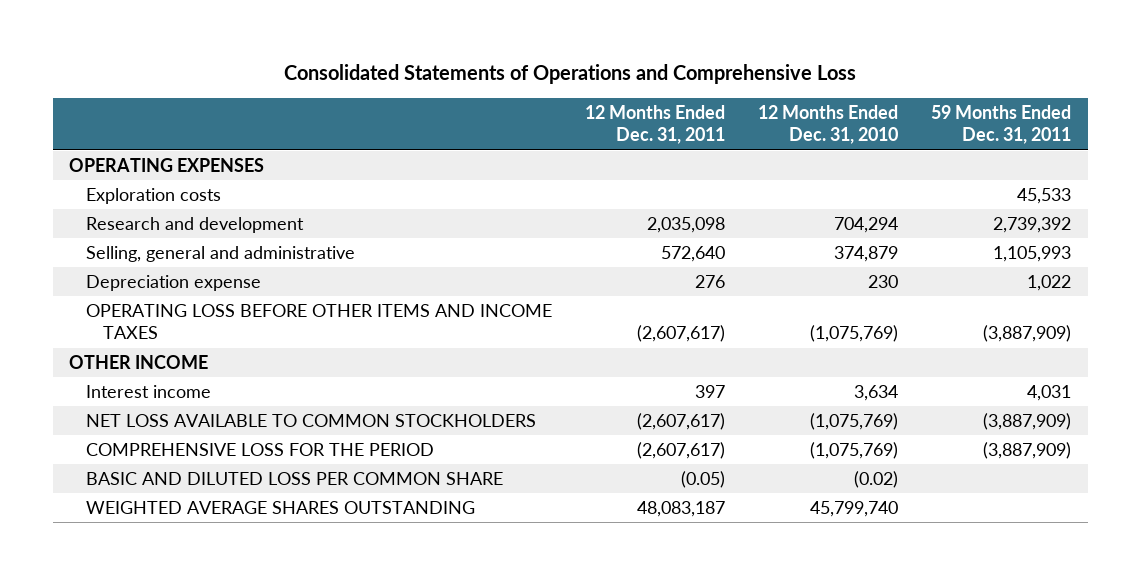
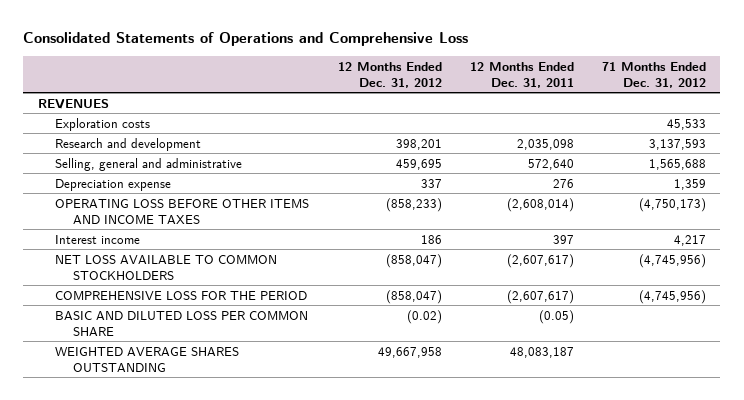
- | 12 Months Ended Dec. 31, 2011 | 12 Months Ended Dec. 31, 2010 | 59 Months Ended Dec. 31, 2011
+ | 12 Months Ended Dec. 31, 2012 | 12 Months Ended Dec. 31, 2011 | 71 Months Ended Dec. 31, 2012
- OPERATING EXPENSES
+ REVENUES
- OPERATING LOSS BEFORE OTHER ITEMS AND INCOME TAXES | (2,607,617) | (1,075,769) | (3,887,909)
- OTHER INCOME
+ OPERATING LOSS BEFORE OTHER ITEMS AND INCOME TAXES | (858,233) | (2,608,014) | (4,750,173)

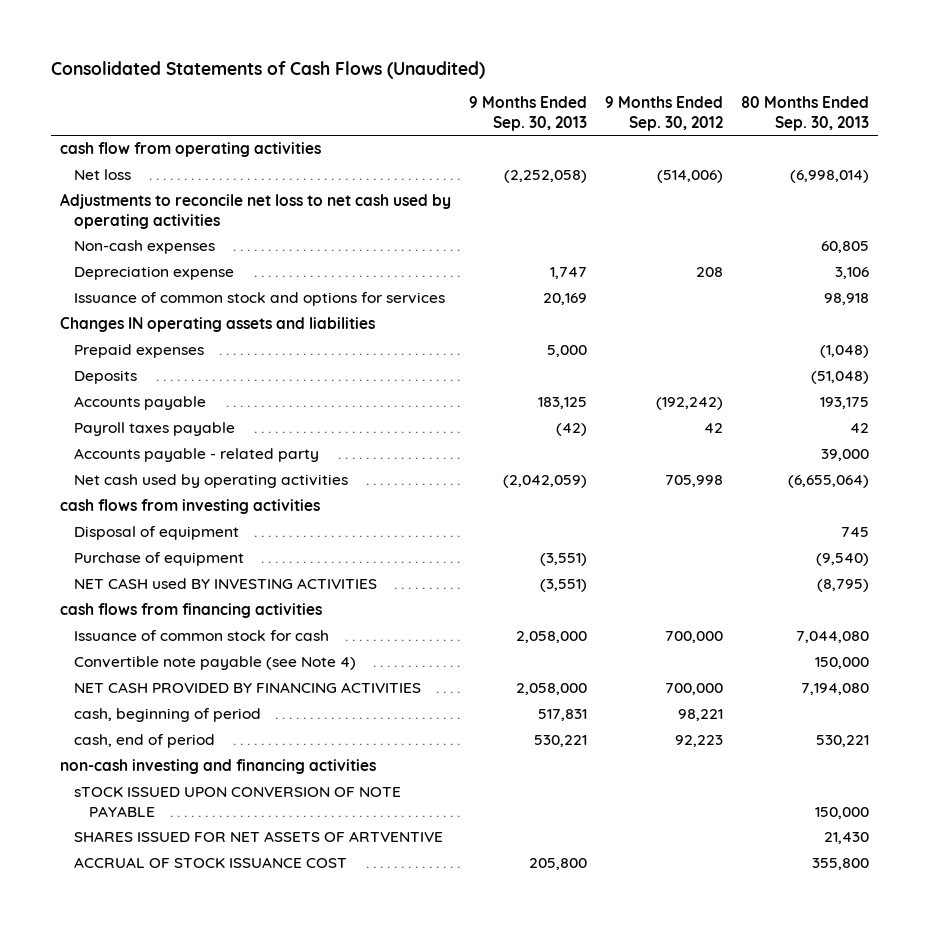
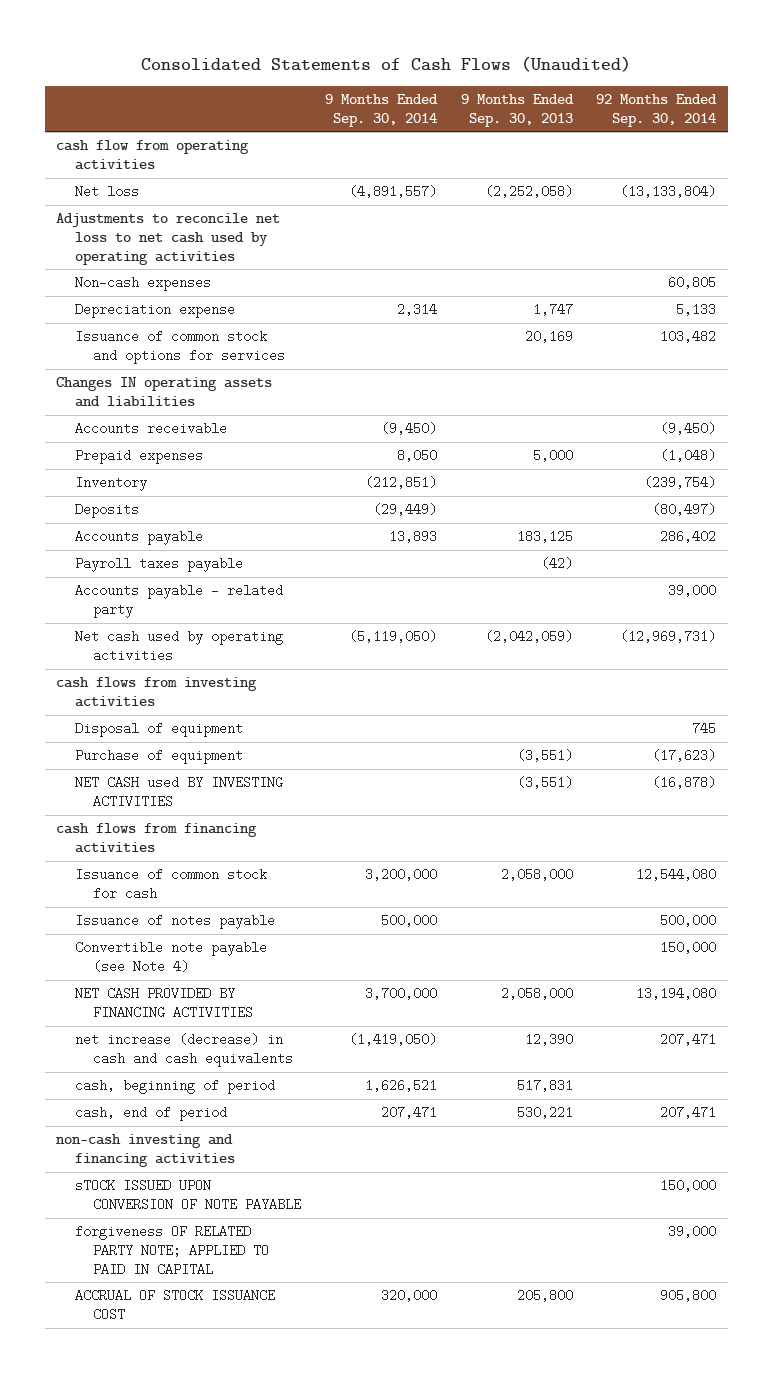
- | 9 Months Ended Sep. 30, 2013 | 9 Months Ended Sep. 30, 2012 | 80 Months Ended Sep. 30, 2013
+ | 9 Months Ended Sep. 30, 2014 | 9 Months Ended Sep. 30, 2013 | 92 Months Ended Sep. 30, 2014
+ Accounts receivable | (9,450) | | (9,450)
+ Inventory | (212,851) | | (239,754)
+ Issuance of notes payable | 500,000 | | 500,000
+ net increase (decrease) in cash and cash equivalents | (1,419,050) | 12,390 | 207,471
- SHARES ISSUED FOR NET ASSETS OF ARTVENTIVE | | | 21,430
+ forgiveness OF RELATED PARTY NOTE; APPLIED TO PAID IN CAPITAL | | | 39,000

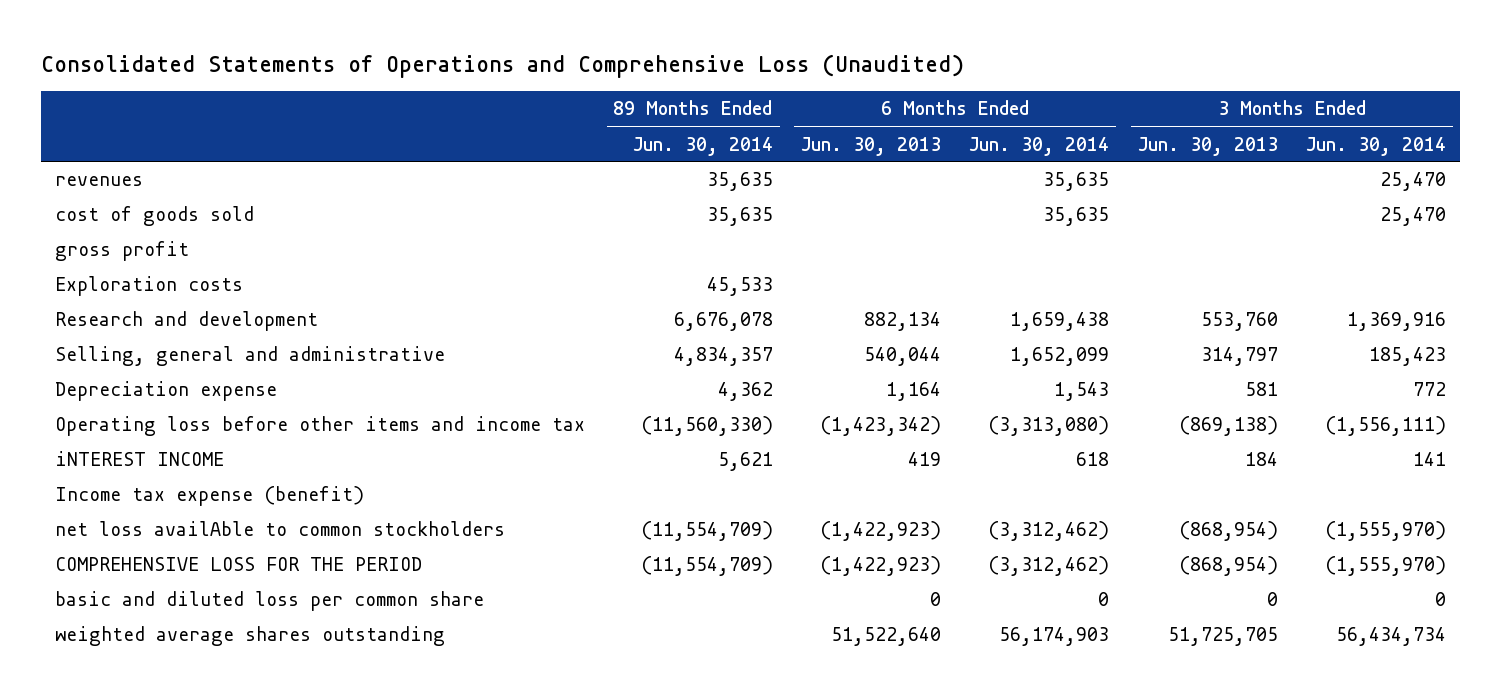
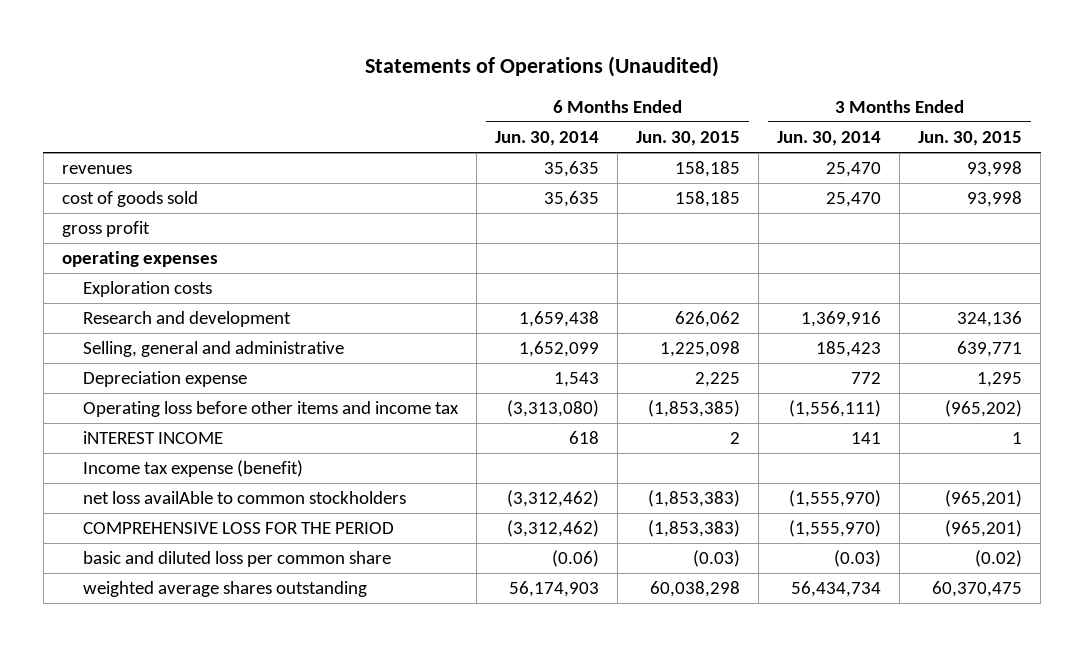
- Consolidated Statements of Operations and Comprehensive Loss (Unaudited)
+ Statements of Operations (Unaudited)
- | 89 Months Ended Jun. 30, 2014 | 6 Months Ended Jun. 30, 2013 | 6 Months Ended Jun. 30, 2014 | 3 Months Ended Jun. 30, 2013 | 3 Months Ended Jun. 30, 2014
+ | 6 Months Ended Jun. 30, 2014 | 6 Months Ended Jun. 30, 2015 | 3 Months Ended Jun. 30, 2014 | 3 Months Ended Jun. 30, 2015
+ operating expenses
- basic and diluted loss per common share | | 0 | 0 | 0 | 0
+ basic and diluted loss per common share | (0.06) | (0.03) | (0.03) | (0.02)

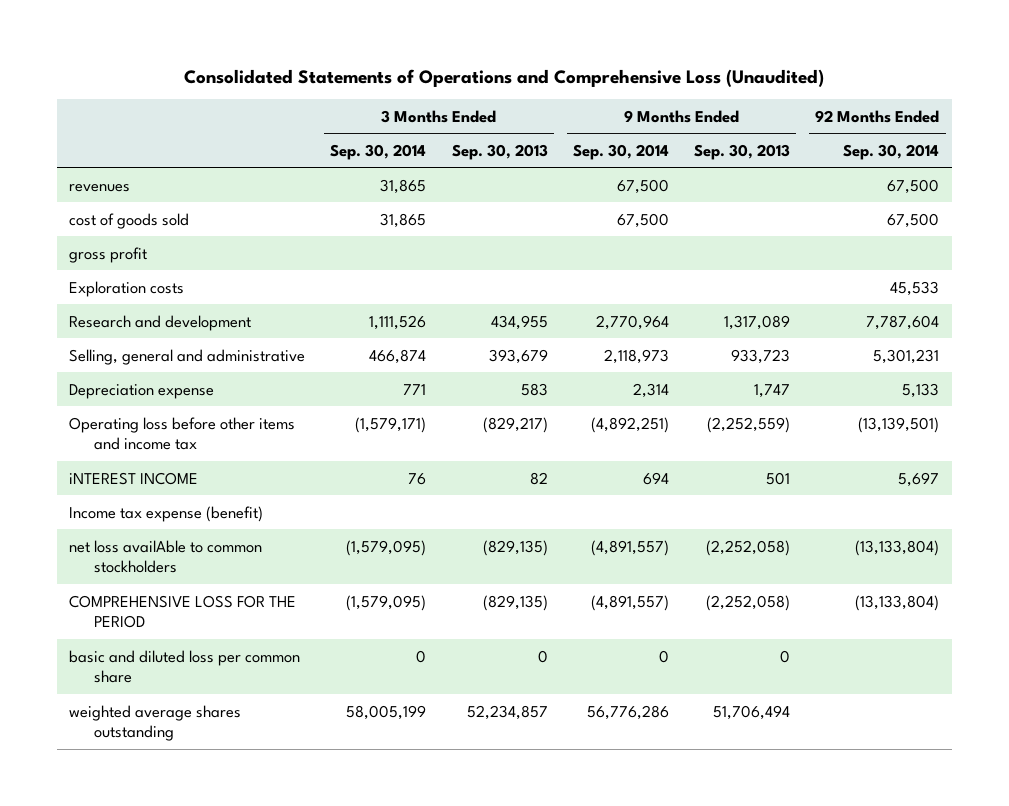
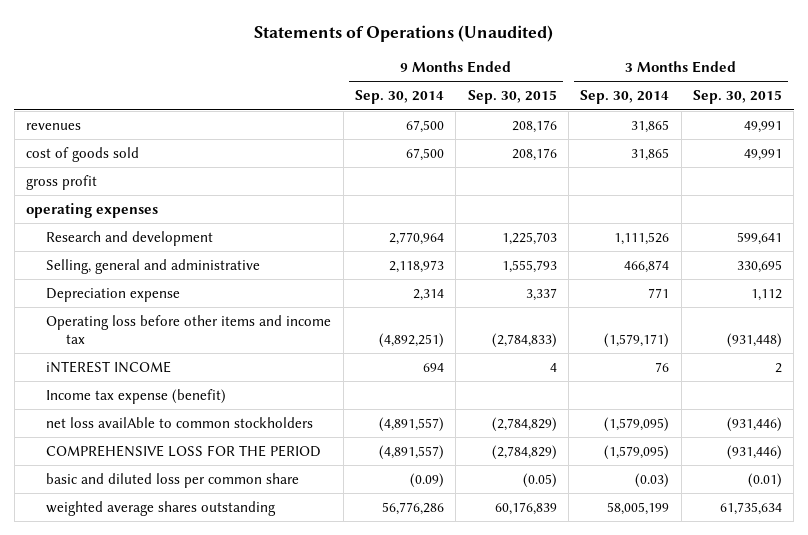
- Consolidated Statements of Operations and Comprehensive Loss (Unaudited)
+ Statements of Operations (Unaudited)
- | 3 Months Ended Sep. 30, 2014 | 3 Months Ended Sep. 30, 2013 | 9 Months Ended Sep. 30, 2014 | 9 Months Ended Sep. 30, 2013 | 92 Months Ended Sep. 30, 2014
+ | 9 Months Ended Sep. 30, 2014 | 9 Months Ended Sep. 30, 2015 | 3 Months Ended Sep. 30, 2014 | 3 Months Ended Sep. 30, 2015
- Exploration costs | | | | | 45,533
+ operating expenses
- basic and diluted loss per common share | 0 | 0 | 0 | 0 |
+ basic and diluted loss per common share | (0.09) | (0.05) | (0.03) | (0.01)

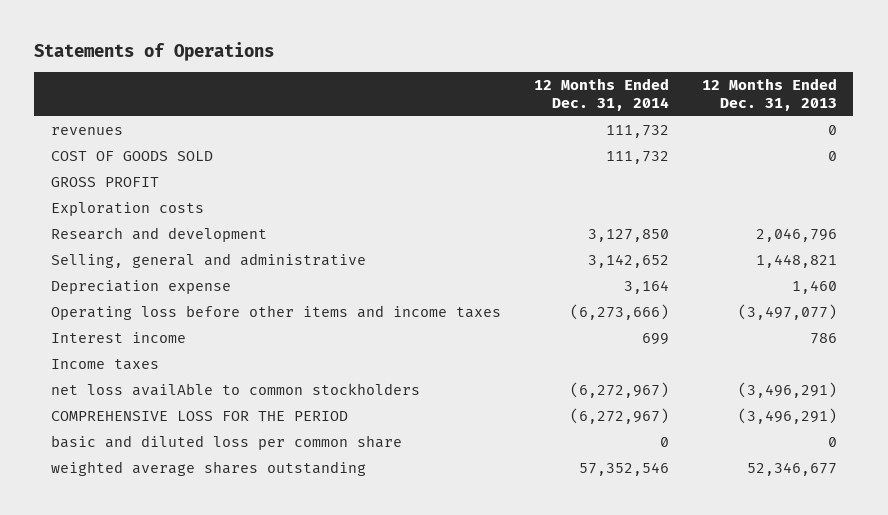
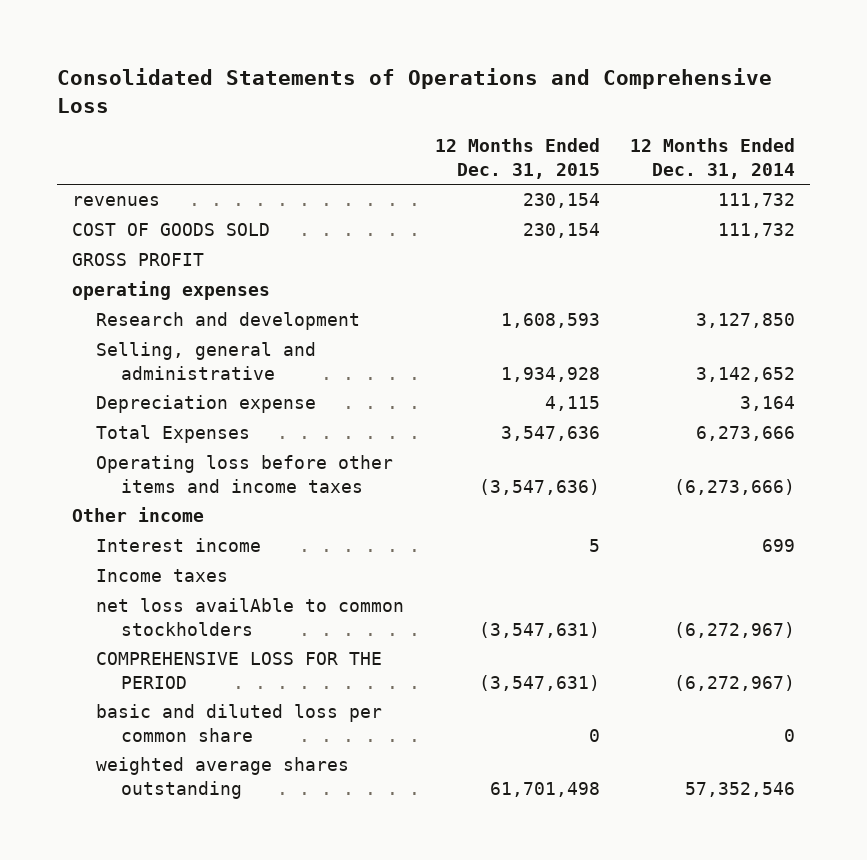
- Statements of Operations
+ Consolidated Statements of Operations and Comprehensive Loss
- | 12 Months Ended Dec. 31, 2014 | 12 Months Ended Dec. 31, 2013
+ | 12 Months Ended Dec. 31, 2015 | 12 Months Ended Dec. 31, 2014
- Exploration costs
+ operating expenses
+ Total Expenses | 3,547,636 | 6,273,666
+ Other income

